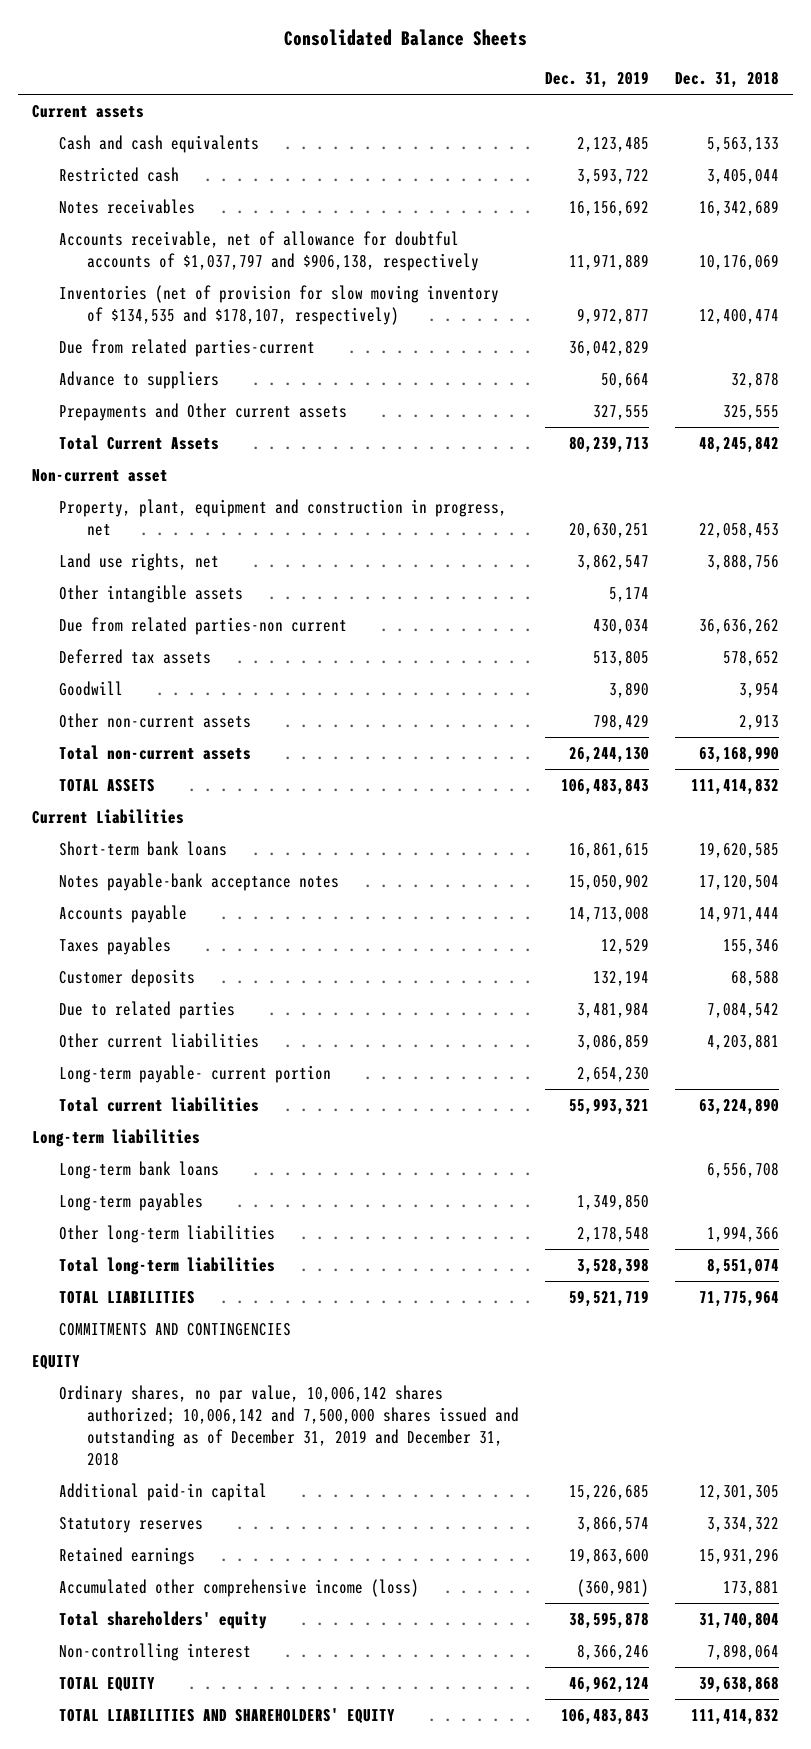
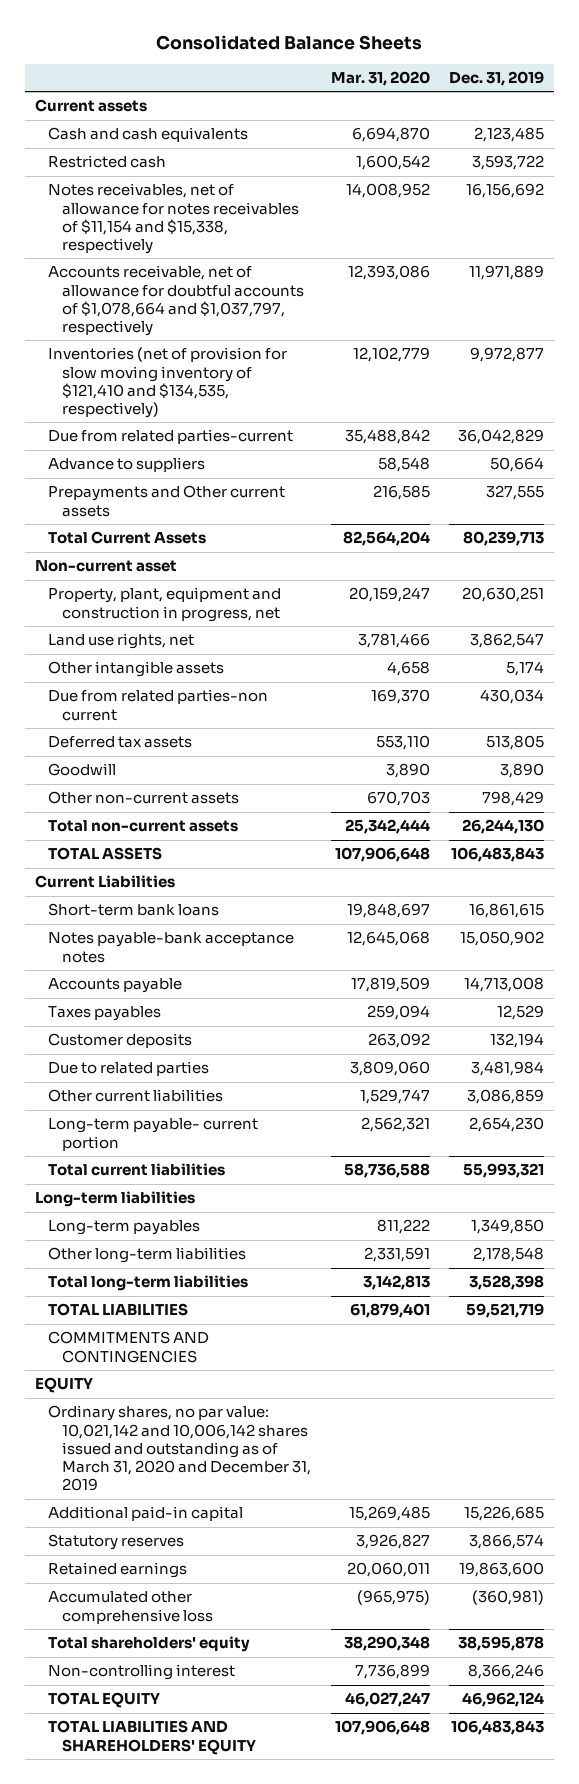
- | Dec. 31, 2019 | Dec. 31, 2018
+ | Mar. 31, 2020 | Dec. 31, 2019
- Notes receivables | 16,156,692 | 16,342,689
- Accounts receivable, net of allowance for doubtful accounts of $1,037,797 and $906,138, respectively | 11,971,889 | 10,176,069
- Inventories (net of provision for slow moving inventory of $134,535 and $178,107, respectively) | 9,972,877 | 12,400,474
+ Notes receivables, net of allowance for notes receivables of $11,154 and $15,338, respectively | 14,008,952 | 16,156,692
+ Accounts receivable, net of allowance for doubtful accounts of $1,078,664 and $1,037,797, respectively | 12,393,086 | 11,971,889
+ Inventories (net of provision for slow moving inventory of $121,410 and $134,535, respectively) | 12,102,779 | 9,972,877
- Long-term bank loans | | 6,556,708
- Ordinary shares, no par value, 10,006,142 shares authorized; 10,006,142 and 7,500,000 shares issued and outstanding as of December 31, 2019 and December 31, 2018
+ Ordinary shares, no par value: 10,021,142 and 10,006,142 shares issued and outstanding as of March 31, 2020 and December 31, 2019
- Accumulated other comprehensive income (loss) | (360,981) | 173,881
+ Accumulated other comprehensive loss | (965,975) | (360,981)

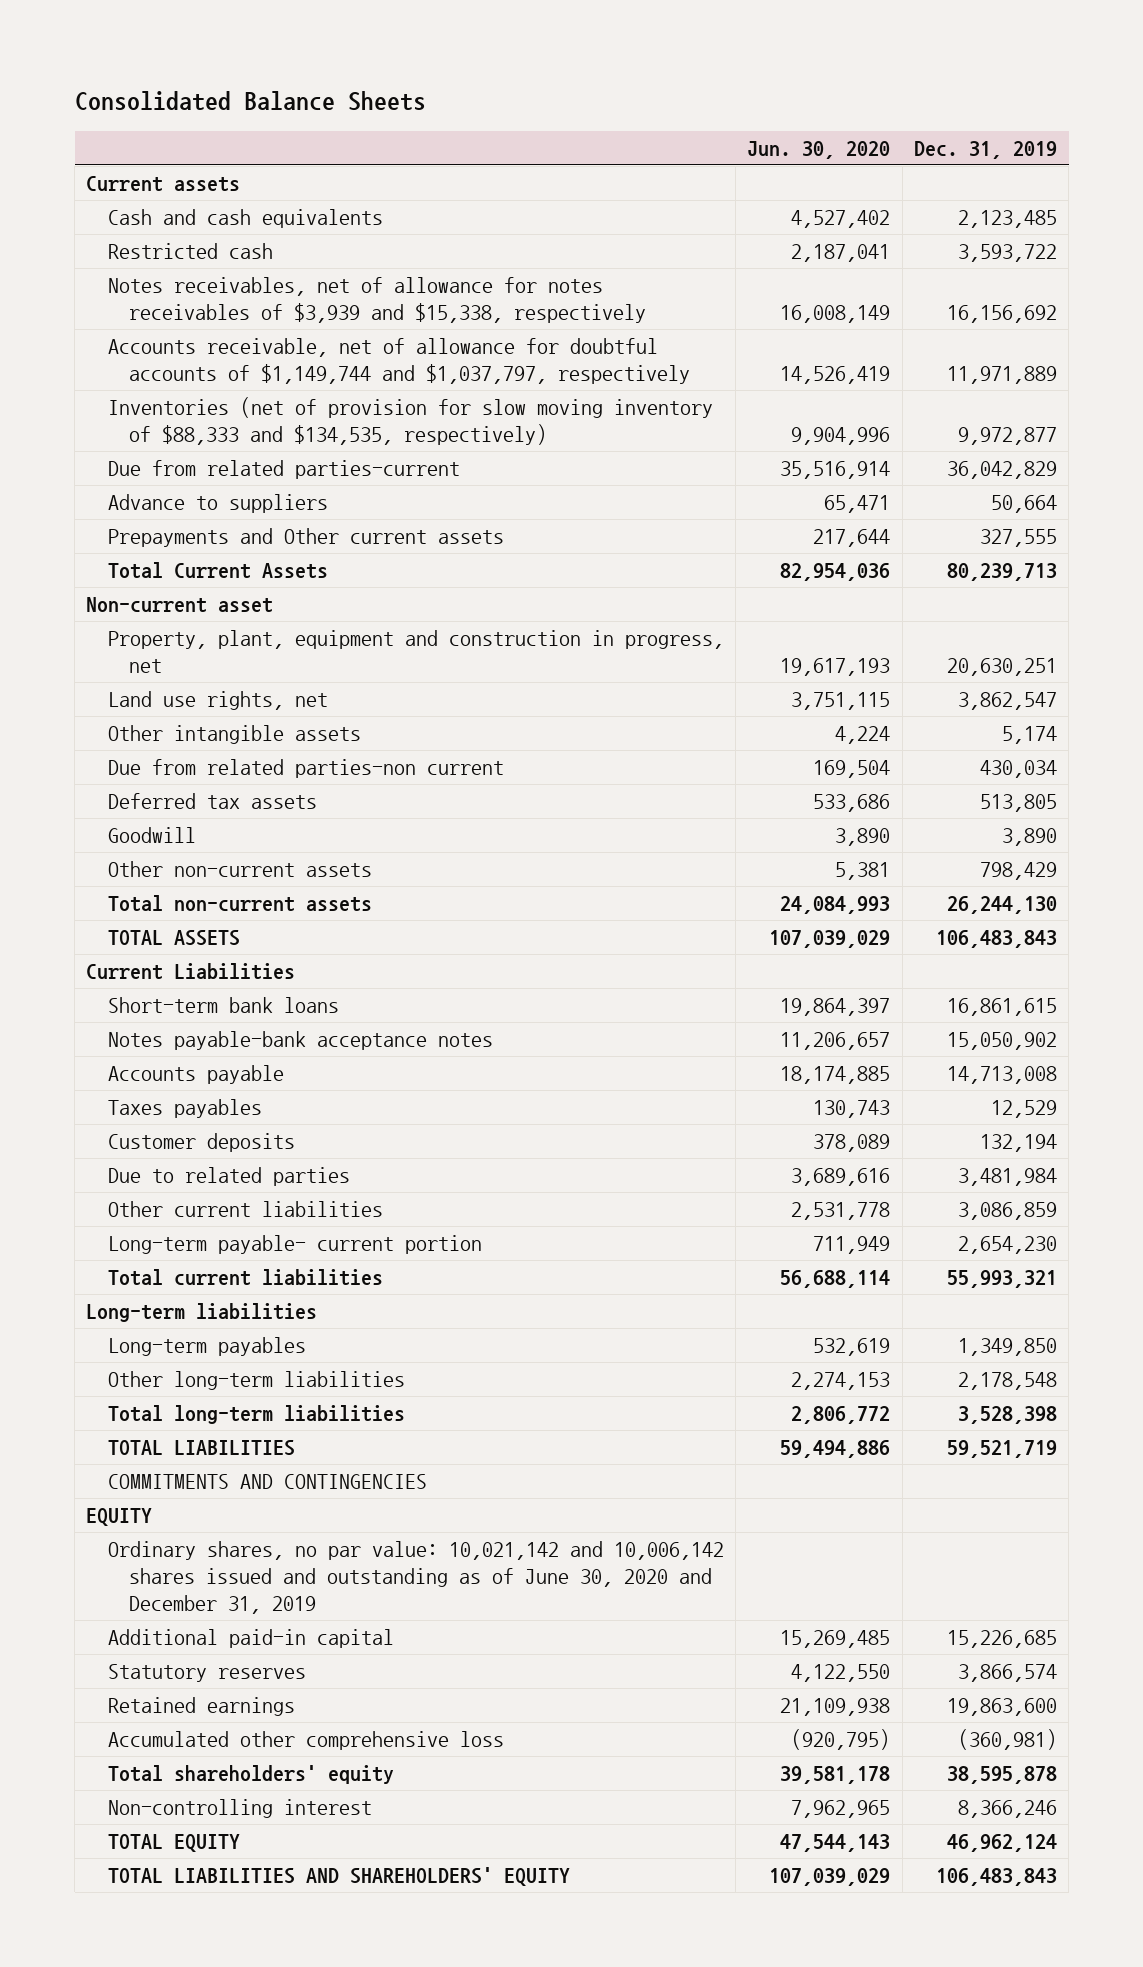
- | Mar. 31, 2020 | Dec. 31, 2019
+ | Jun. 30, 2020 | Dec. 31, 2019
- Notes receivables, net of allowance for notes receivables of $11,154 and $15,338, respectively | 14,008,952 | 16,156,692
- Accounts receivable, net of allowance for doubtful accounts of $1,078,664 and $1,037,797, respectively | 12,393,086 | 11,971,889
- Inventories (net of provision for slow moving inventory of $121,410 and $134,535, respectively) | 12,102,779 | 9,972,877
+ Notes receivables, net of allowance for notes receivables of $3,939 and $15,338, respectively | 16,008,149 | 16,156,692
+ Accounts receivable, net of allowance for doubtful accounts of $1,149,744 and $1,037,797, respectively | 14,526,419 | 11,971,889
+ Inventories (net of provision for slow moving inventory of $88,333 and $134,535, respectively) | 9,904,996 | 9,972,877
- Ordinary shares, no par value: 10,021,142 and 10,006,142 shares issued and outstanding as of March 31, 2020 and December 31, 2019
+ Ordinary shares, no par value: 10,021,142 and 10,006,142 shares issued and outstanding as of June 30, 2020 and December 31, 2019

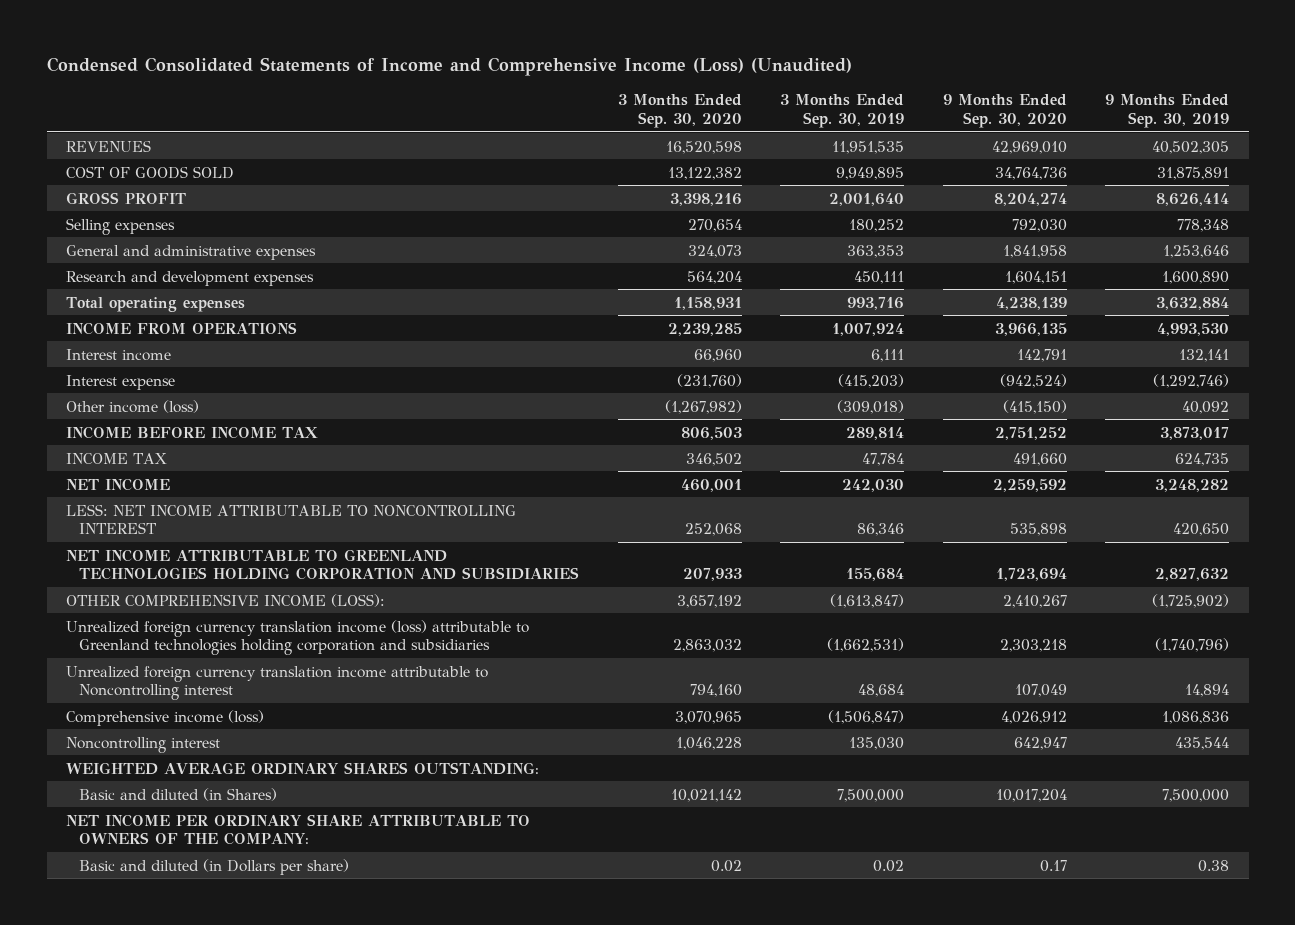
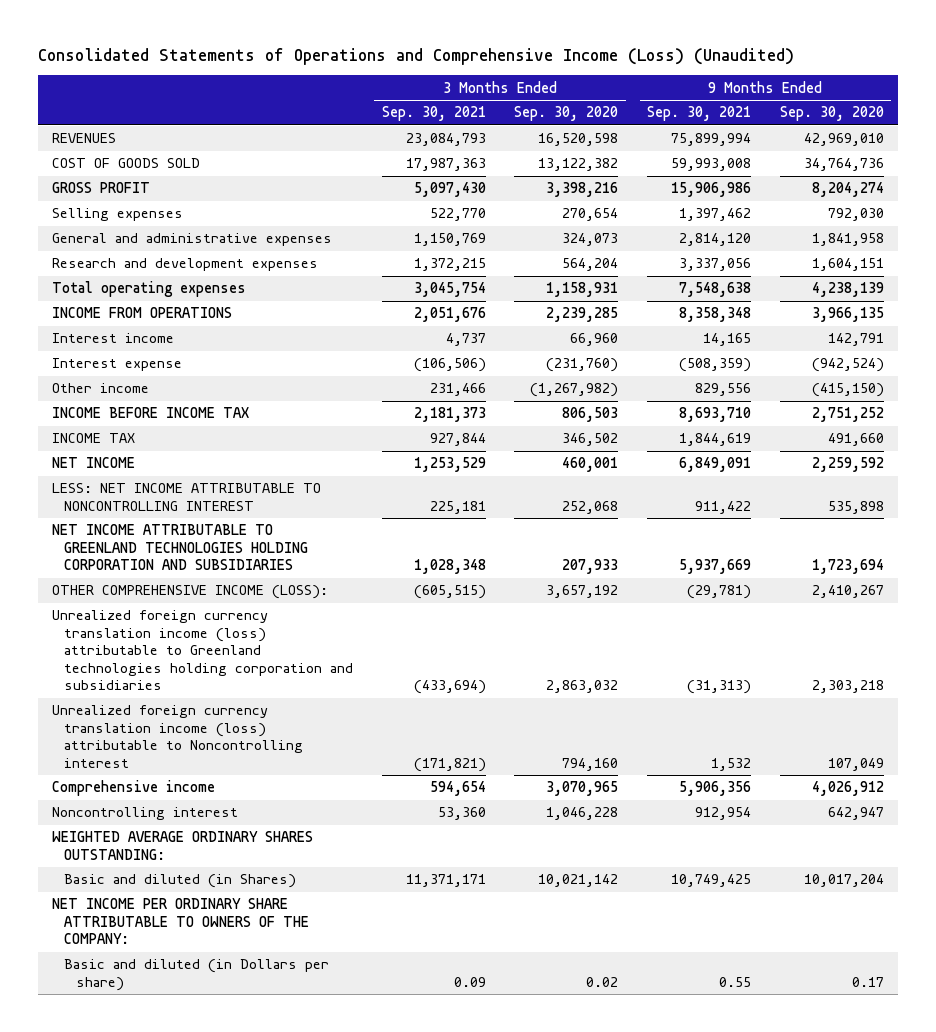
- Condensed Consolidated Statements of Income and Comprehensive Income (Loss) (Unaudited)
+ Consolidated Statements of Operations and Comprehensive Income (Loss) (Unaudited)
- | 3 Months Ended Sep. 30, 2020 | 3 Months Ended Sep. 30, 2019 | 9 Months Ended Sep. 30, 2020 | 9 Months Ended Sep. 30, 2019
+ | 3 Months Ended Sep. 30, 2021 | 3 Months Ended Sep. 30, 2020 | 9 Months Ended Sep. 30, 2021 | 9 Months Ended Sep. 30, 2020
- Other income (loss) | (1,267,982) | (309,018) | (415,150) | 40,092
+ Other income | 231,466 | (1,267,982) | 829,556 | (415,150)
- Unrealized foreign currency translation income attributable to Noncontrolling interest | 794,160 | 48,684 | 107,049 | 14,894
- Comprehensive income (loss) | 3,070,965 | (1,506,847) | 4,026,912 | 1,086,836
+ Unrealized foreign currency translation income (loss) attributable to Noncontrolling interest | (171,821) | 794,160 | 1,532 | 107,049
+ Comprehensive income | 594,654 | 3,070,965 | 5,906,356 | 4,026,912

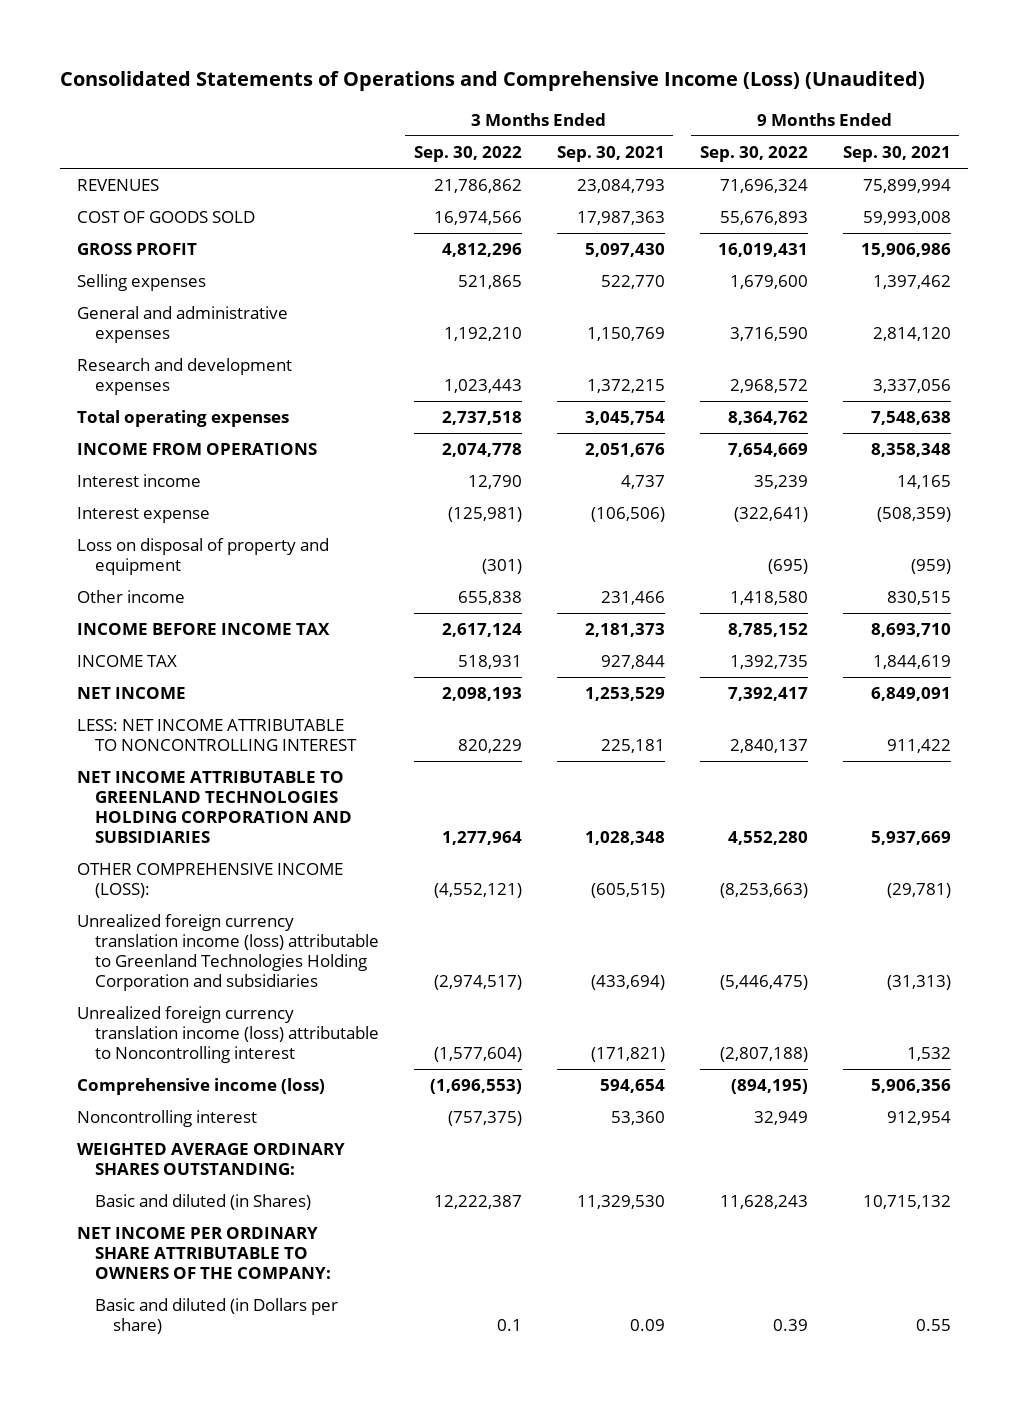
- | 3 Months Ended Sep. 30, 2021 | 3 Months Ended Sep. 30, 2020 | 9 Months Ended Sep. 30, 2021 | 9 Months Ended Sep. 30, 2020
+ | 3 Months Ended Sep. 30, 2022 | 3 Months Ended Sep. 30, 2021 | 9 Months Ended Sep. 30, 2022 | 9 Months Ended Sep. 30, 2021
- Other income | 231,466 | (1,267,982) | 829,556 | (415,150)
+ Loss on disposal of property and equipment | (301) | | (695) | (959)
+ Other income | 655,838 | 231,466 | 1,418,580 | 830,515
- Unrealized foreign currency translation income (loss) attributable to Greenland technologies holding corporation and subsidiaries | (433,694) | 2,863,032 | (31,313) | 2,303,218
+ Unrealized foreign currency translation income (loss) attributable to Greenland Technologies Holding Corporation and subsidiaries | (2,974,517) | (433,694) | (5,446,475) | (31,313)
- Comprehensive income | 594,654 | 3,070,965 | 5,906,356 | 4,026,912
+ Comprehensive income (loss) | (1,696,553) | 594,654 | (894,195) | 5,906,356
- Basic and diluted (in Shares) | 11,371,171 | 10,021,142 | 10,749,425 | 10,017,204
+ Basic and diluted (in Shares) | 12,222,387 | 11,329,530 | 11,628,243 | 10,715,132

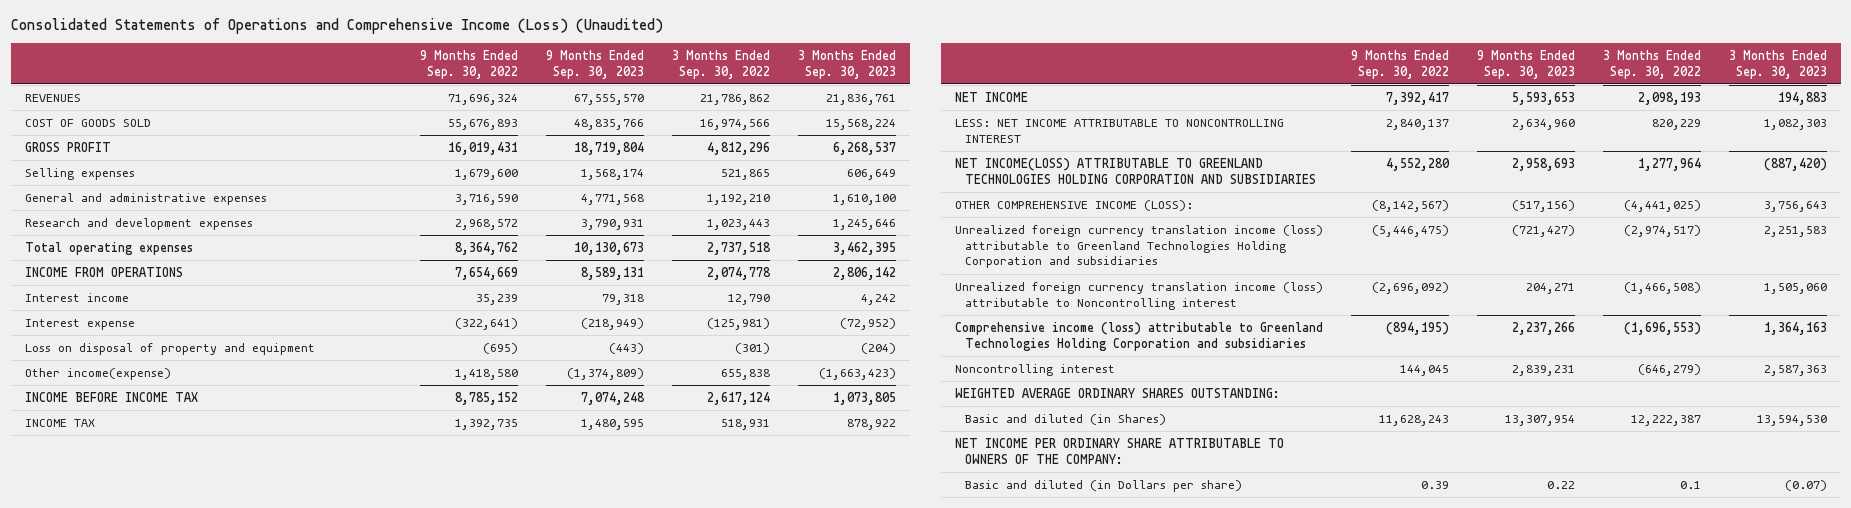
- | 3 Months Ended Sep. 30, 2022 | 3 Months Ended Sep. 30, 2021 | 9 Months Ended Sep. 30, 2022 | 9 Months Ended Sep. 30, 2021
+ | 9 Months Ended Sep. 30, 2022 | 9 Months Ended Sep. 30, 2023 | 3 Months Ended Sep. 30, 2022 | 3 Months Ended Sep. 30, 2023
- Other income | 655,838 | 231,466 | 1,418,580 | 830,515
+ Other income(expense) | 1,418,580 | (1,374,809) | 655,838 | (1,663,423)
- NET INCOME ATTRIBUTABLE TO GREENLAND TECHNOLOGIES HOLDING CORPORATION AND SUBSIDIARIES | 1,277,964 | 1,028,348 | 4,552,280 | 5,937,669
- OTHER COMPREHENSIVE INCOME (LOSS): | (4,552,121) | (605,515) | (8,253,663) | (29,781)
+ NET INCOME(LOSS) ATTRIBUTABLE TO GREENLAND TECHNOLOGIES HOLDING CORPORATION AND SUBSIDIARIES | 4,552,280 | 2,958,693 | 1,277,964 | (887,420)
+ OTHER COMPREHENSIVE INCOME (LOSS): | (8,142,567) | (517,156) | (4,441,025) | 3,756,643
- Unrealized foreign currency translation income (loss) attributable to Noncontrolling interest | (1,577,604) | (171,821) | (2,807,188) | 1,532
- Comprehensive income (loss) | (1,696,553) | 594,654 | (894,195) | 5,906,356
- Noncontrolling interest | (757,375) | 53,360 | 32,949 | 912,954
+ Unrealized foreign currency translation income (loss) attributable to Noncontrolling interest | (2,696,092) | 204,271 | (1,466,508) | 1,505,060
+ Comprehensive income (loss) attributable to Greenland Technologies Holding Corporation and subsidiaries | (894,195) | 2,237,266 | (1,696,553) | 1,364,163
+ Noncontrolling interest | 144,045 | 2,839,231 | (646,279) | 2,587,363

